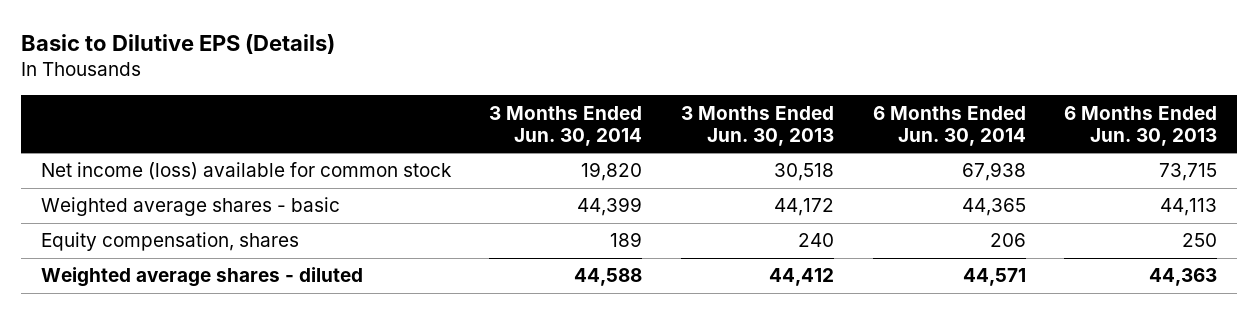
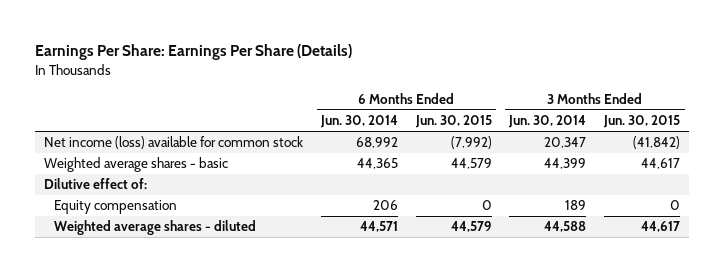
- Basic to Dilutive EPS (Details)
+ Earnings Per Share: Earnings Per Share (Details)
- | 3 Months Ended Jun. 30, 2014 | 3 Months Ended Jun. 30, 2013 | 6 Months Ended Jun. 30, 2014 | 6 Months Ended Jun. 30, 2013
+ | 6 Months Ended Jun. 30, 2014 | 6 Months Ended Jun. 30, 2015 | 3 Months Ended Jun. 30, 2014 | 3 Months Ended Jun. 30, 2015
- Net income (loss) available for common stock | 19,820 | 30,518 | 67,938 | 73,715
+ Net income (loss) available for common stock | 68,992 | (7,992) | 20,347 | (41,842)
- Equity compensation, shares | 189 | 240 | 206 | 250
+ Dilutive effect of:
+ Equity compensation | 206 | 0 | 189 | 0

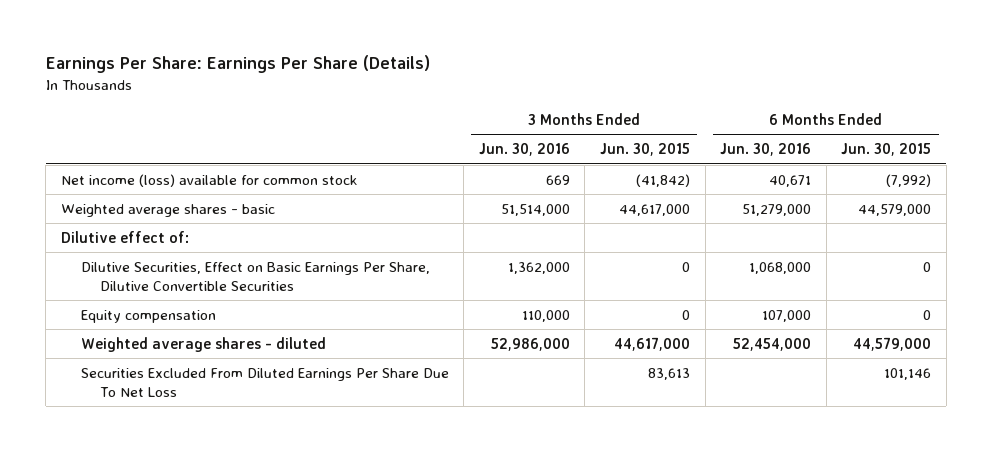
- | 6 Months Ended Jun. 30, 2014 | 6 Months Ended Jun. 30, 2015 | 3 Months Ended Jun. 30, 2014 | 3 Months Ended Jun. 30, 2015
+ | 3 Months Ended Jun. 30, 2016 | 3 Months Ended Jun. 30, 2015 | 6 Months Ended Jun. 30, 2016 | 6 Months Ended Jun. 30, 2015
- Weighted average shares - basic | 44,365 | 44,579 | 44,399 | 44,617
+ Weighted average shares - basic | 51,514,000 | 44,617,000 | 51,279,000 | 44,579,000
+ Dilutive Securities, Effect on Basic Earnings Per Share, Dilutive Convertible Securities | 1,362,000 | 0 | 1,068,000 | 0
- Weighted average shares - diluted | 44,571 | 44,579 | 44,588 | 44,617
+ Weighted average shares - diluted | 52,986,000 | 44,617,000 | 52,454,000 | 44,579,000
+ Securities Excluded From Diluted Earnings Per Share Due To Net Loss | | 83,613 | | 101,146

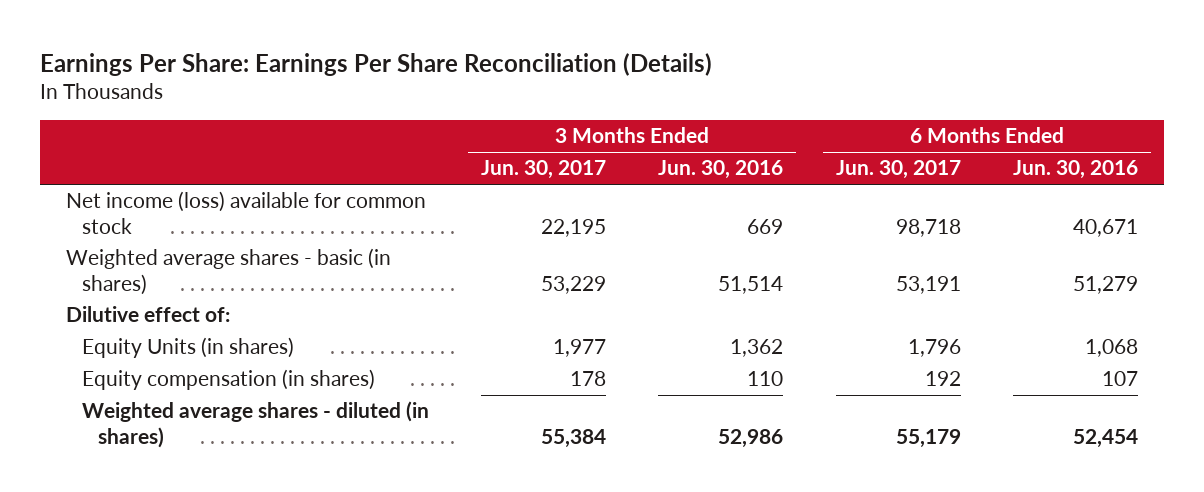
- Earnings Per Share: Earnings Per Share (Details)
+ Earnings Per Share: Earnings Per Share Reconciliation (Details)
- | 3 Months Ended Jun. 30, 2016 | 3 Months Ended Jun. 30, 2015 | 6 Months Ended Jun. 30, 2016 | 6 Months Ended Jun. 30, 2015
+ | 3 Months Ended Jun. 30, 2017 | 3 Months Ended Jun. 30, 2016 | 6 Months Ended Jun. 30, 2017 | 6 Months Ended Jun. 30, 2016
- Weighted average shares - basic | 51,514,000 | 44,617,000 | 51,279,000 | 44,579,000
+ Weighted average shares - basic (in shares) | 53,229 | 51,514 | 53,191 | 51,279
- Dilutive Securities, Effect on Basic Earnings Per Share, Dilutive Convertible Securities | 1,362,000 | 0 | 1,068,000 | 0
- Equity compensation | 110,000 | 0 | 107,000 | 0
- Weighted average shares - diluted | 52,986,000 | 44,617,000 | 52,454,000 | 44,579,000
- Securities Excluded From Diluted Earnings Per Share Due To Net Loss | | 83,613 | | 101,146
+ Equity Units (in shares) | 1,977 | 1,362 | 1,796 | 1,068
+ Equity compensation (in shares) | 178 | 110 | 192 | 107
+ Weighted average shares - diluted (in shares) | 55,384 | 52,986 | 55,179 | 52,454

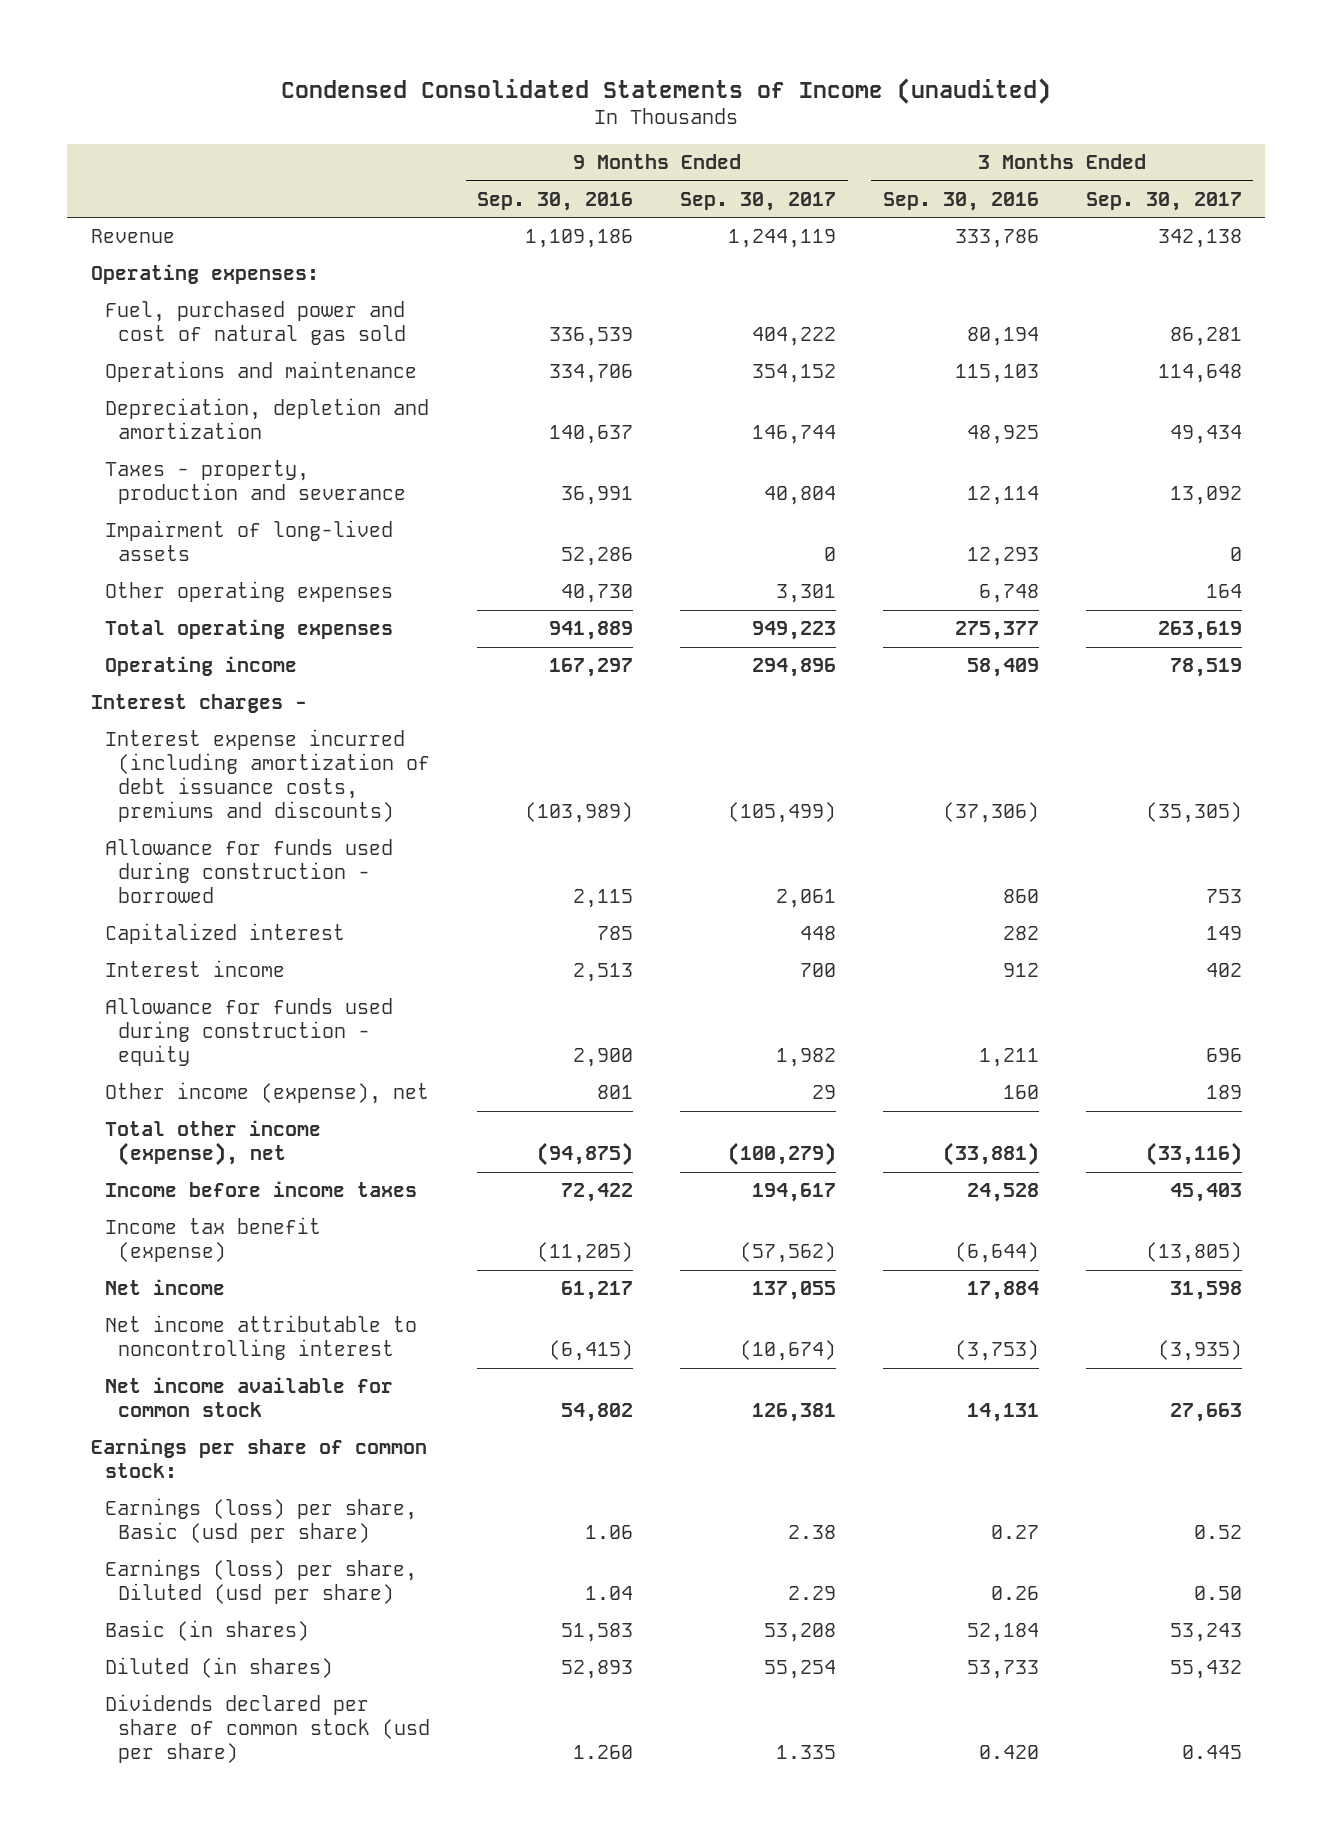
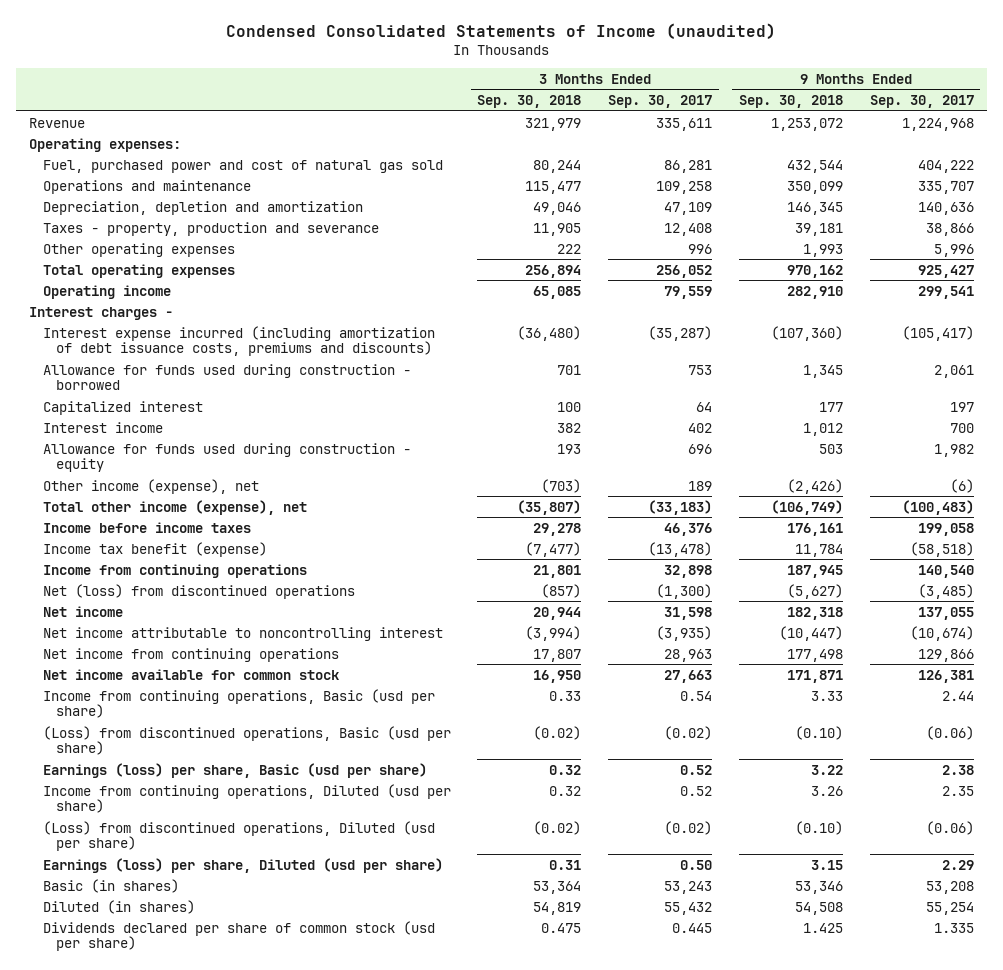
- | 9 Months Ended Sep. 30, 2016 | 9 Months Ended Sep. 30, 2017 | 3 Months Ended Sep. 30, 2016 | 3 Months Ended Sep. 30, 2017
+ | 3 Months Ended Sep. 30, 2018 | 3 Months Ended Sep. 30, 2017 | 9 Months Ended Sep. 30, 2018 | 9 Months Ended Sep. 30, 2017
- Revenue | 1,109,186 | 1,244,119 | 333,786 | 342,138
+ Revenue | 321,979 | 335,611 | 1,253,072 | 1,224,968
- Operations and maintenance | 334,706 | 354,152 | 115,103 | 114,648
- Depreciation, depletion and amortization | 140,637 | 146,744 | 48,925 | 49,434
- Taxes - property, production and severance | 36,991 | 40,804 | 12,114 | 13,092
- Impairment of long-lived assets | 52,286 | 0 | 12,293 | 0
- Other operating expenses | 40,730 | 3,301 | 6,748 | 164
- Total operating expenses | 941,889 | 949,223 | 275,377 | 263,619
- Operating income | 167,297 | 294,896 | 58,409 | 78,519
+ Operations and maintenance | 115,477 | 109,258 | 350,099 | 335,707
+ Depreciation, depletion and amortization | 49,046 | 47,109 | 146,345 | 140,636
+ Taxes - property, production and severance | 11,905 | 12,408 | 39,181 | 38,866
+ Other operating expenses | 222 | 996 | 1,993 | 5,996
+ Total operating expenses | 256,894 | 256,052 | 970,162 | 925,427
+ Operating income | 65,085 | 79,559 | 282,910 | 299,541
- Interest expense incurred (including amortization of debt issuance costs, premiums and discounts) | (103,989) | (105,499) | (37,306) | (35,305)
+ Interest expense incurred (including amortization of debt issuance costs, premiums and discounts) | (36,480) | (35,287) | (107,360) | (105,417)
- Capitalized interest | 785 | 448 | 282 | 149
+ Capitalized interest | 100 | 64 | 177 | 197
- Other income (expense), net | 801 | 29 | 160 | 189
- Total other income (expense), net | (94,875) | (100,279) | (33,881) | (33,116)
- Income before income taxes | 72,422 | 194,617 | 24,528 | 45,403
- Income tax benefit (expense) | (11,205) | (57,562) | (6,644) | (13,805)
+ Other income (expense), net | (703) | 189 | (2,426) | (6)
+ Total other income (expense), net | (35,807) | (33,183) | (106,749) | (100,483)
+ Income before income taxes | 29,278 | 46,376 | 176,161 | 199,058
+ Income tax benefit (expense) | (7,477) | (13,478) | 11,784 | (58,518)
+ Income from continuing operations | 21,801 | 32,898 | 187,945 | 140,540
+ Net (loss) from discontinued operations | (857) | (1,300) | (5,627) | (3,485)
+ Net income from continuing operations | 17,807 | 28,963 | 177,498 | 129,866
- Earnings per share of common stock:
+ Income from continuing operations, Basic (usd per share) | 0.33 | 0.54 | 3.33 | 2.44
+ (Loss) from discontinued operations, Basic (usd per share) | (0.02) | (0.02) | (0.10) | (0.06)
+ Income from continuing operations, Diluted (usd per share) | 0.32 | 0.52 | 3.26 | 2.35
+ (Loss) from discontinued operations, Diluted (usd per share) | (0.02) | (0.02) | (0.10) | (0.06)

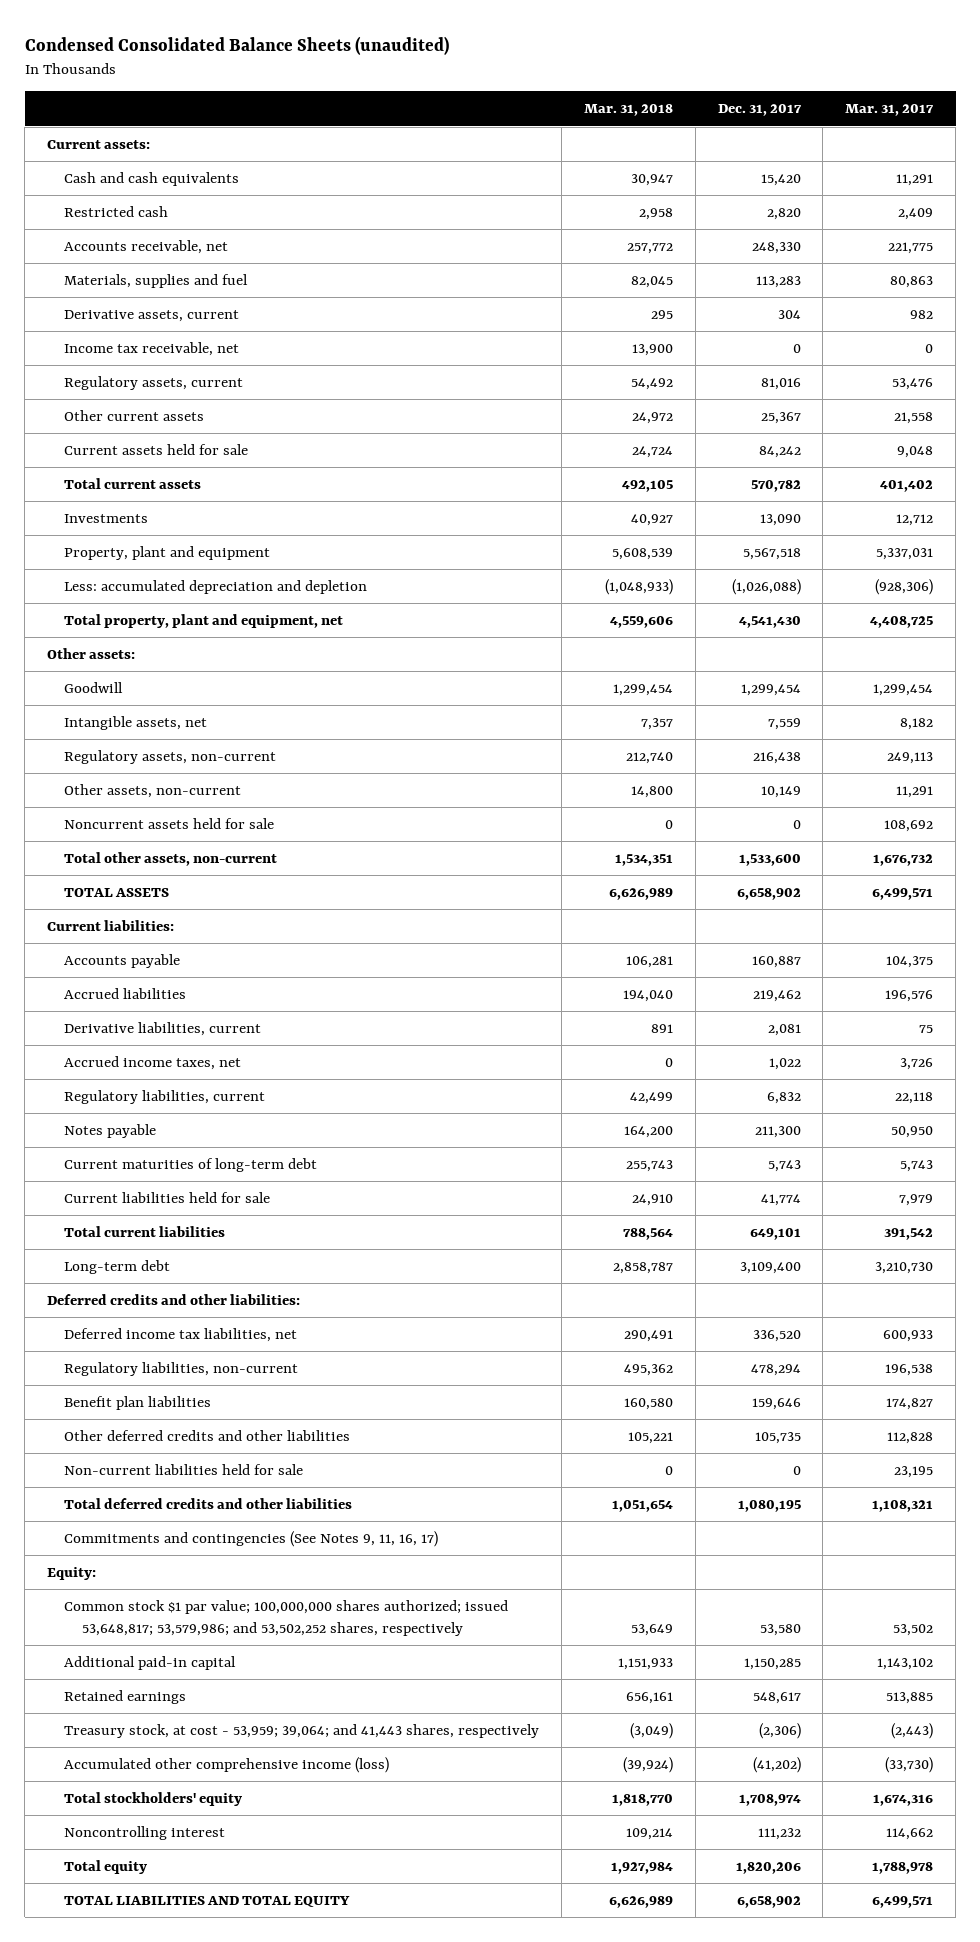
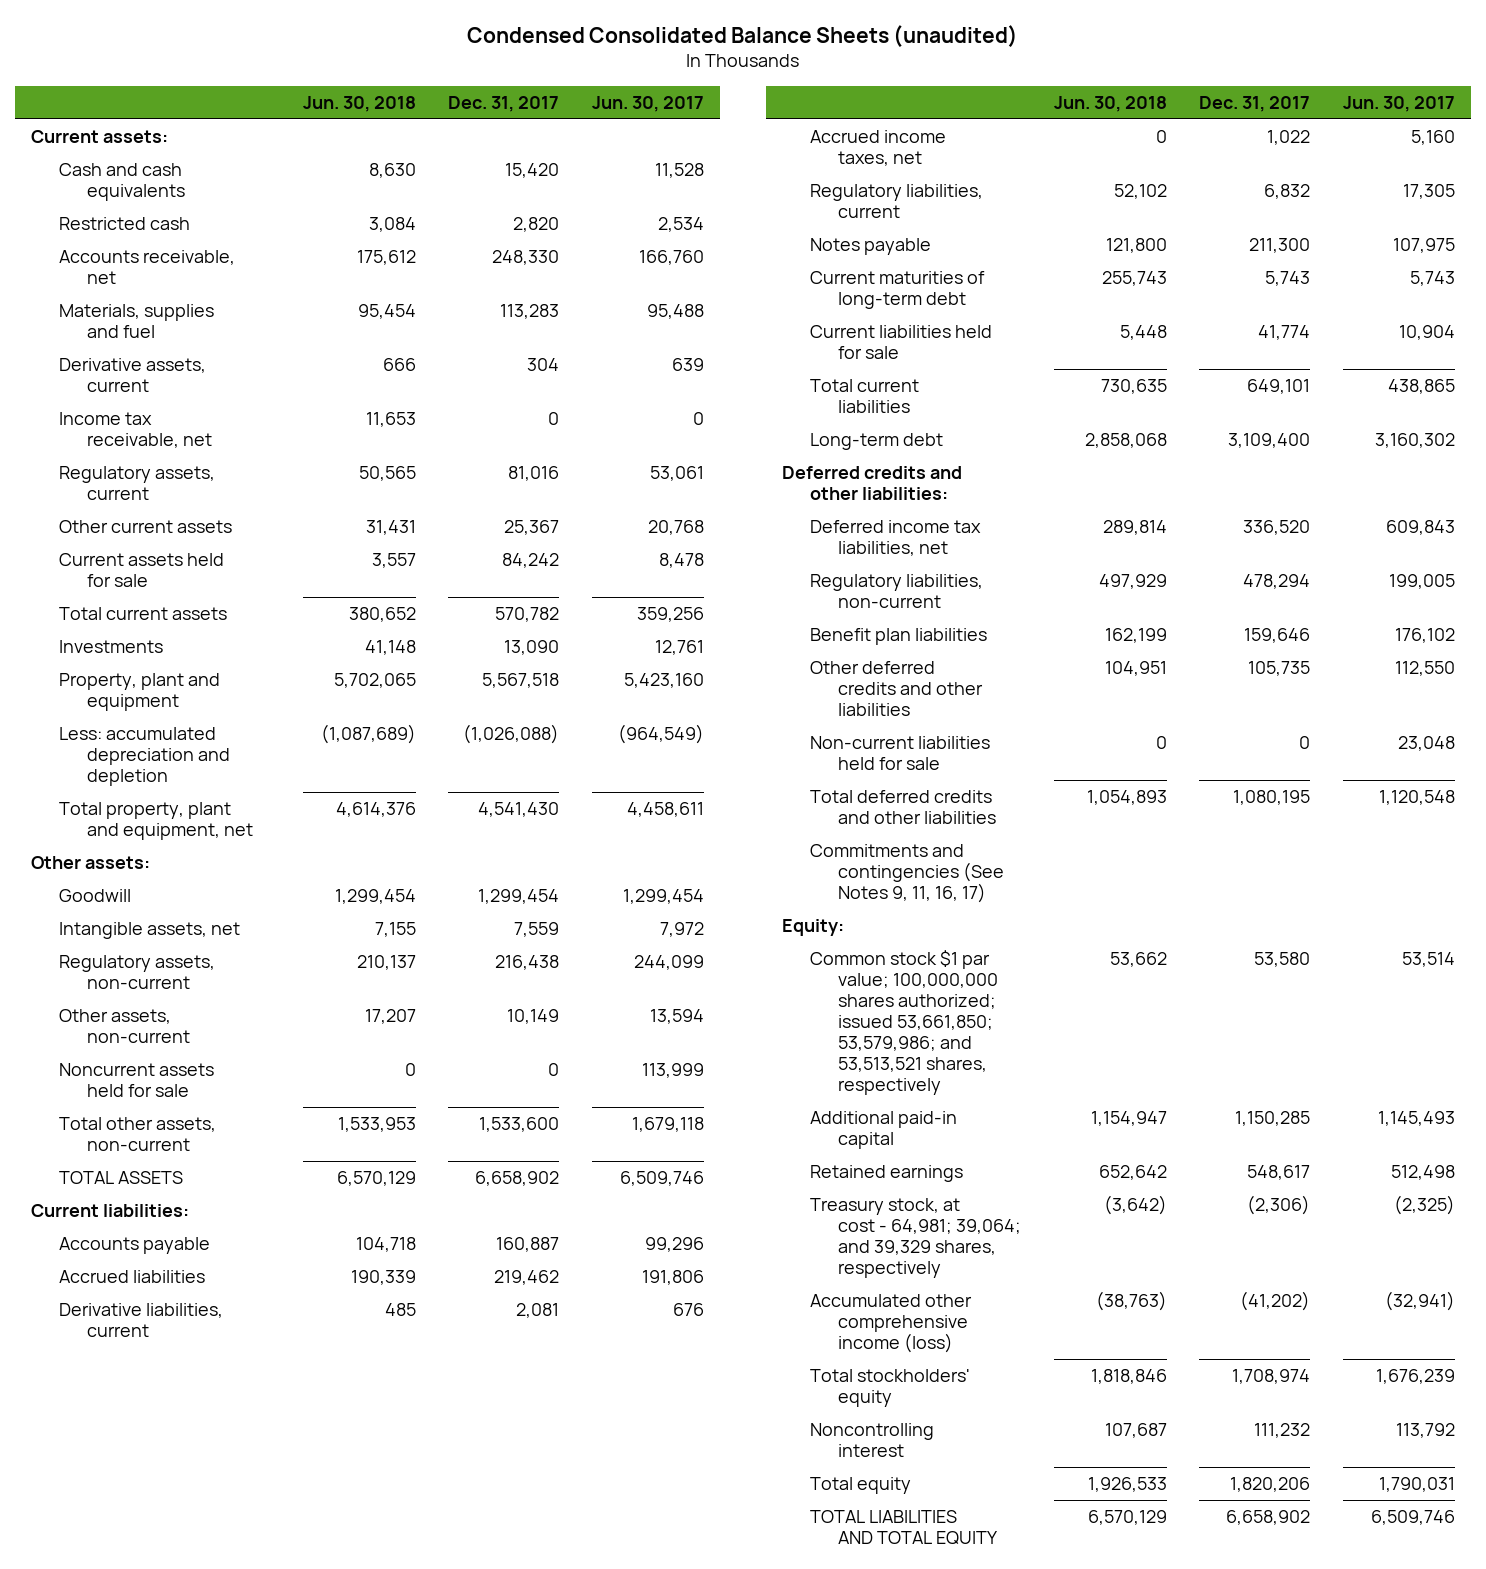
- | Mar. 31, 2018 | Dec. 31, 2017 | Mar. 31, 2017
+ | Jun. 30, 2018 | Dec. 31, 2017 | Jun. 30, 2017
- Common stock $1 par value; 100,000,000 shares authorized; issued 53,648,817; 53,579,986; and 53,502,252 shares, respectively | 53,649 | 53,580 | 53,502
+ Common stock $1 par value; 100,000,000 shares authorized; issued 53,661,850; 53,579,986; and 53,513,521 shares, respectively | 53,662 | 53,580 | 53,514
- Treasury stock, at cost - 53,959; 39,064; and 41,443 shares, respectively | (3,049) | (2,306) | (2,443)
+ Treasury stock, at cost - 64,981; 39,064; and 39,329 shares, respectively | (3,642) | (2,306) | (2,325)

